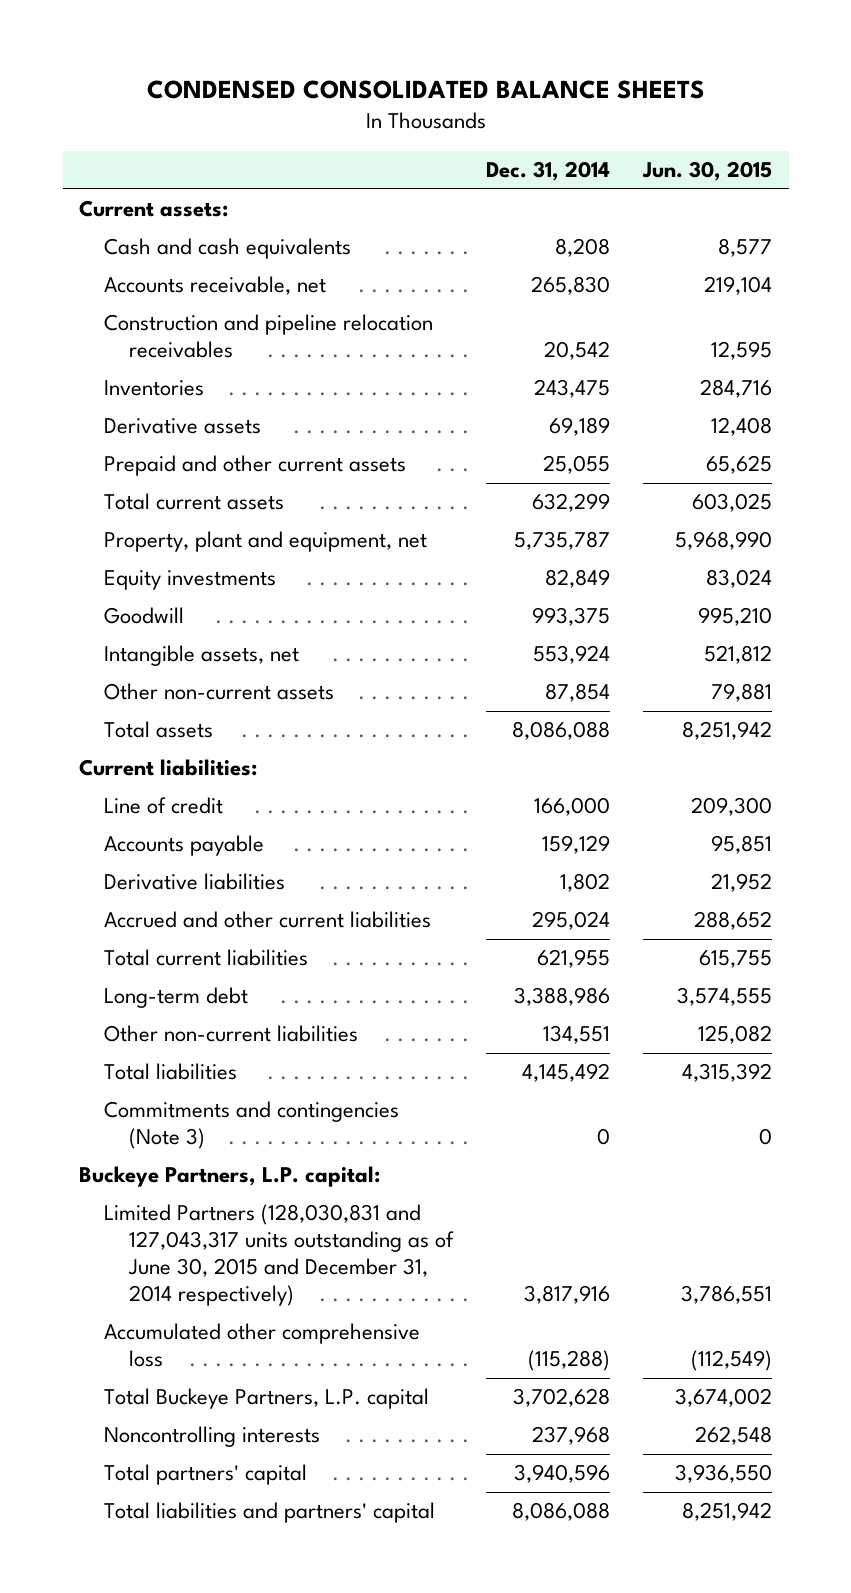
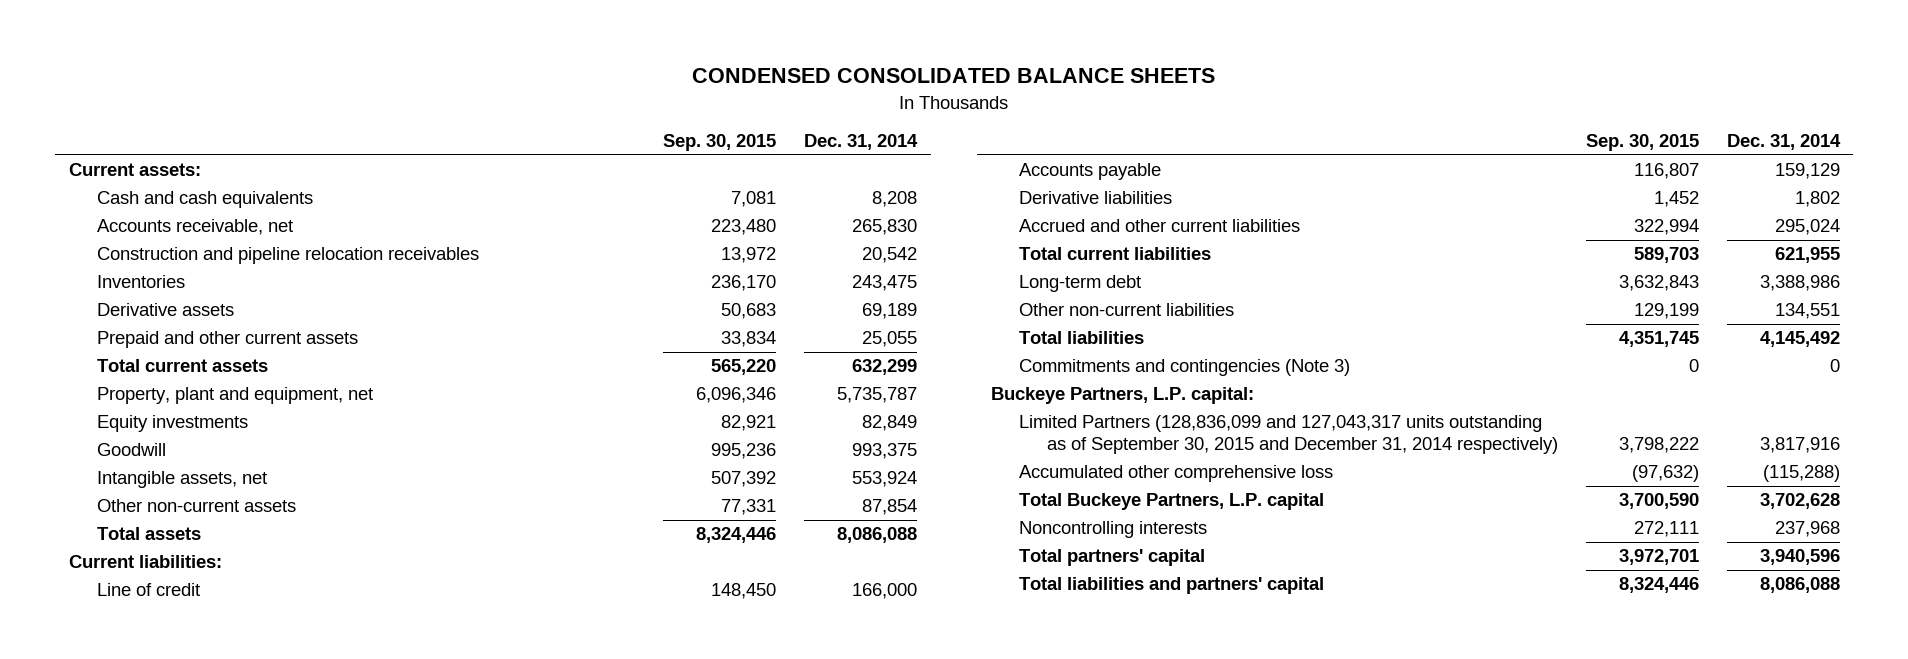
- | Dec. 31, 2014 | Jun. 30, 2015
+ | Sep. 30, 2015 | Dec. 31, 2014
- Limited Partners (128,030,831 and 127,043,317 units outstanding as of June 30, 2015 and December 31, 2014 respectively) | 3,817,916 | 3,786,551
+ Limited Partners (128,836,099 and 127,043,317 units outstanding as of September 30, 2015 and December 31, 2014 respectively) | 3,798,222 | 3,817,916

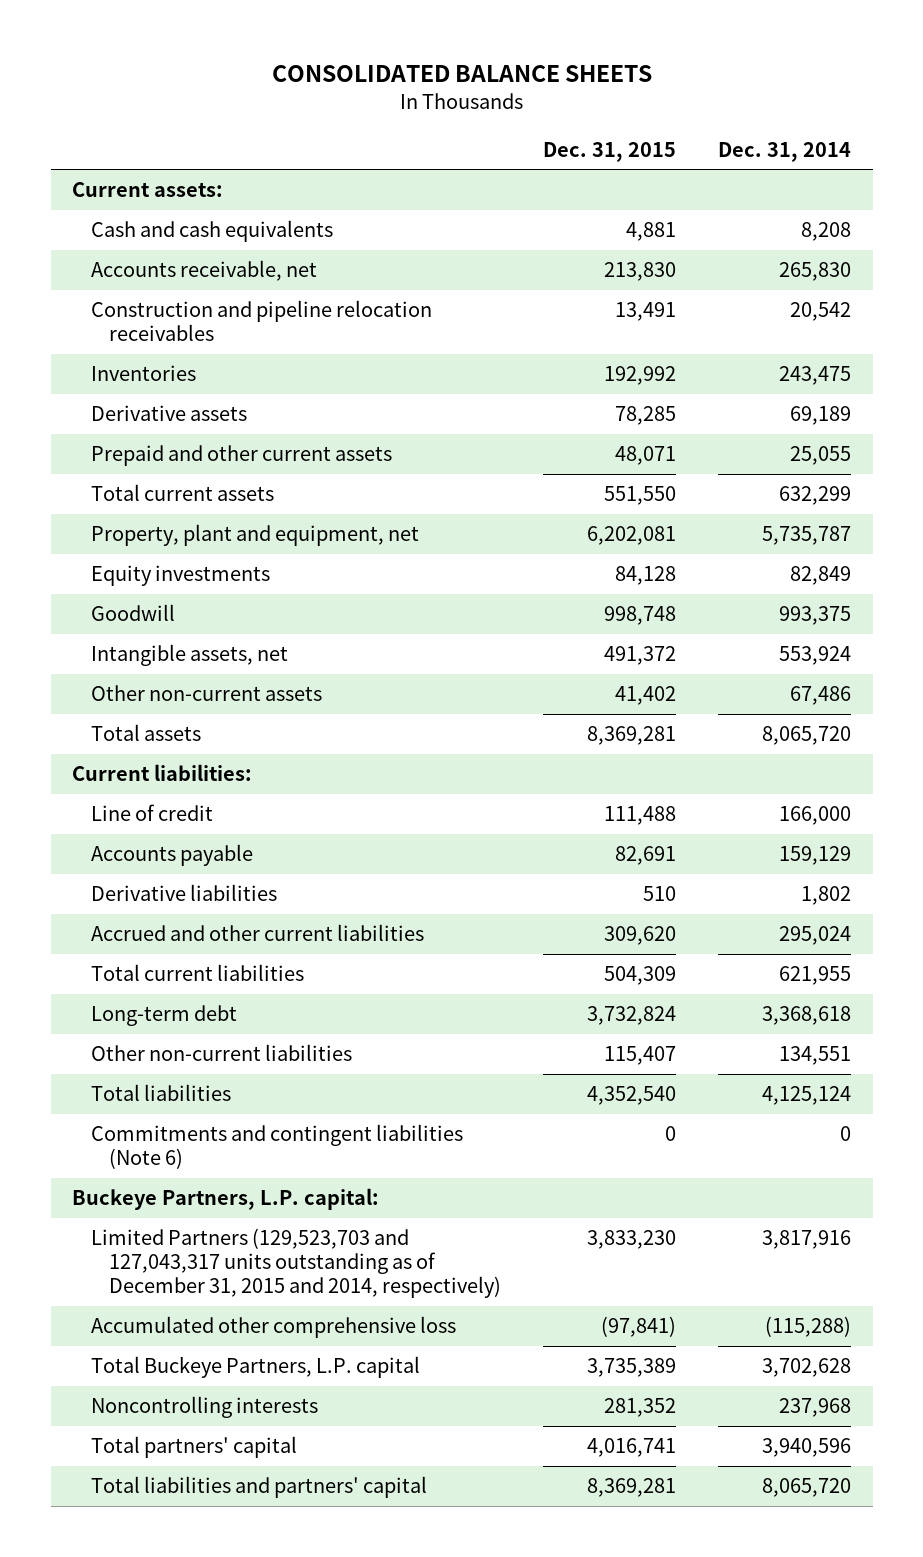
- CONDENSED CONSOLIDATED BALANCE SHEETS
+ CONSOLIDATED BALANCE SHEETS
- | Sep. 30, 2015 | Dec. 31, 2014
+ | Dec. 31, 2015 | Dec. 31, 2014
- Other non-current assets | 77,331 | 87,854
- Total assets | 8,324,446 | 8,086,088
+ Other non-current assets | 41,402 | 67,486
+ Total assets | 8,369,281 | 8,065,720
- Long-term debt | 3,632,843 | 3,388,986
+ Long-term debt | 3,732,824 | 3,368,618
- Total liabilities | 4,351,745 | 4,145,492
- Commitments and contingencies (Note 3) | 0 | 0
+ Total liabilities | 4,352,540 | 4,125,124
+ Commitments and contingent liabilities (Note 6) | 0 | 0
- Limited Partners (128,836,099 and 127,043,317 units outstanding as of September 30, 2015 and December 31, 2014 respectively) | 3,798,222 | 3,817,916
+ Limited Partners (129,523,703 and 127,043,317 units outstanding as of December 31, 2015 and 2014, respectively) | 3,833,230 | 3,817,916
- Total liabilities and partners' capital | 8,324,446 | 8,086,088
+ Total liabilities and partners' capital | 8,369,281 | 8,065,720

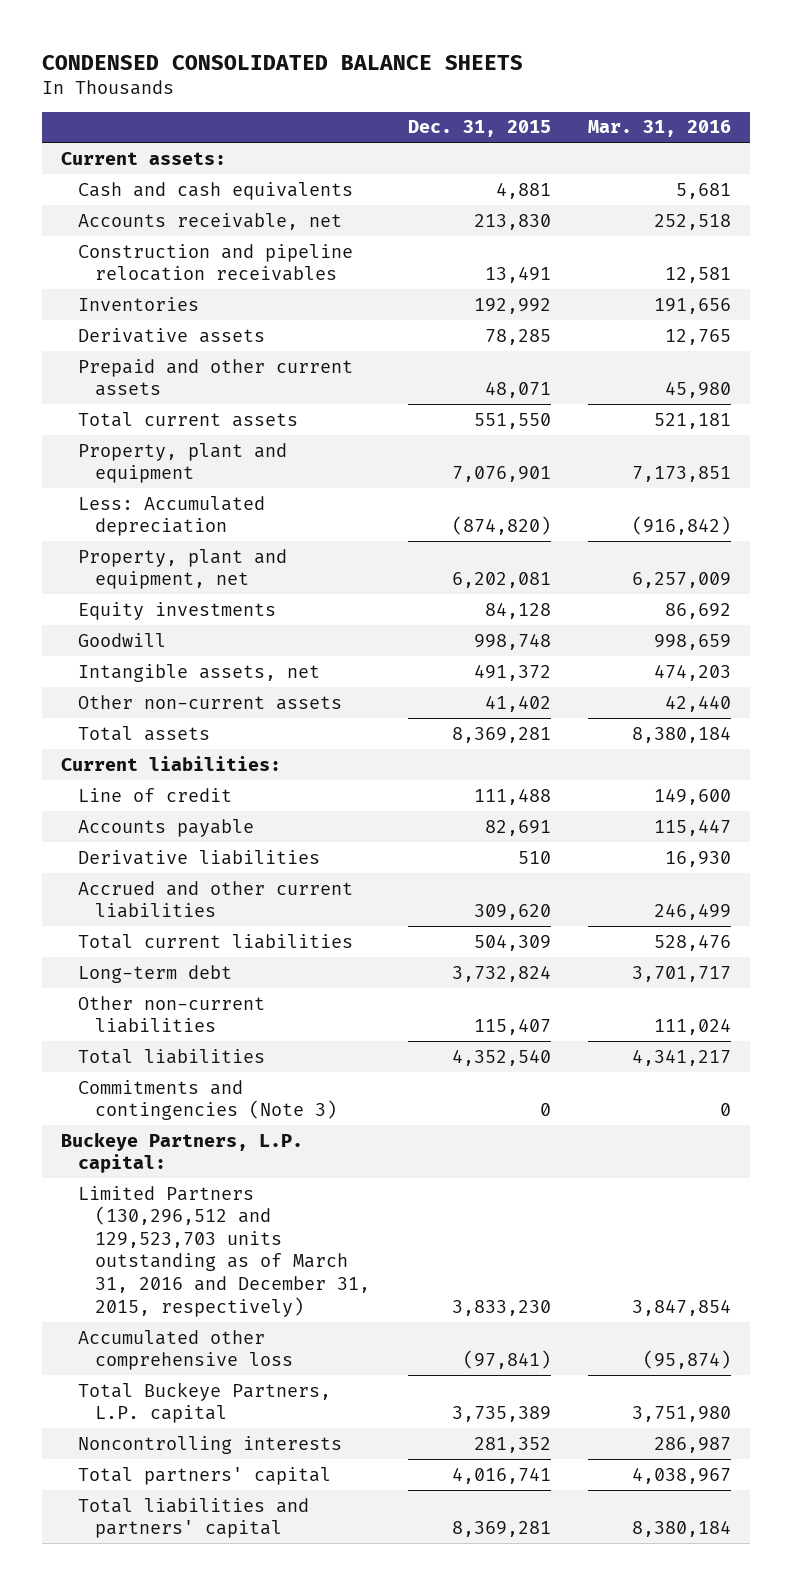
- CONSOLIDATED BALANCE SHEETS
+ CONDENSED CONSOLIDATED BALANCE SHEETS
- | Dec. 31, 2015 | Dec. 31, 2014
+ | Dec. 31, 2015 | Mar. 31, 2016
+ Property, plant and equipment | 7,076,901 | 7,173,851
+ Less: Accumulated depreciation | (874,820) | (916,842)
- Commitments and contingent liabilities (Note 6) | 0 | 0
+ Commitments and contingencies (Note 3) | 0 | 0
- Limited Partners (129,523,703 and 127,043,317 units outstanding as of December 31, 2015 and 2014, respectively) | 3,833,230 | 3,817,916
+ Limited Partners (130,296,512 and 129,523,703 units outstanding as of March 31, 2016 and December 31, 2015, respectively) | 3,833,230 | 3,847,854

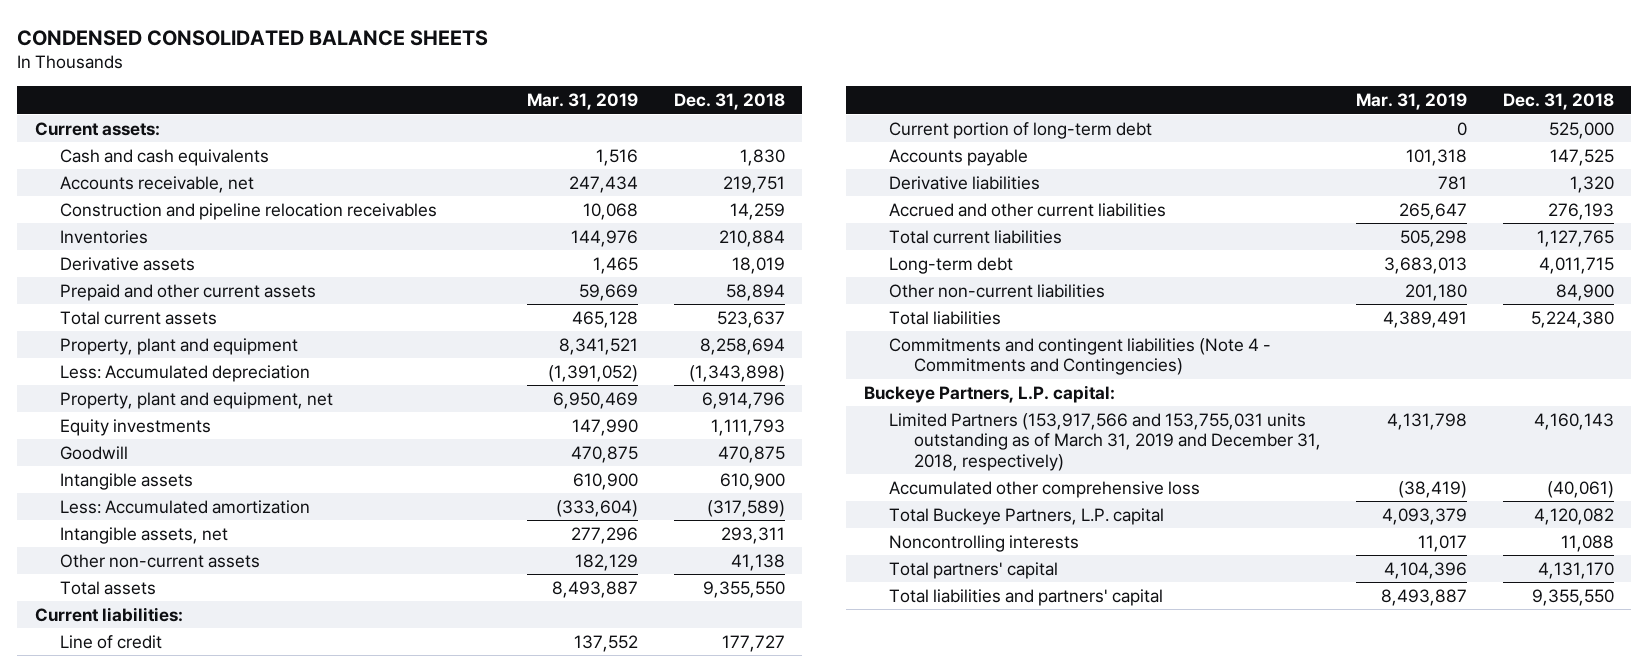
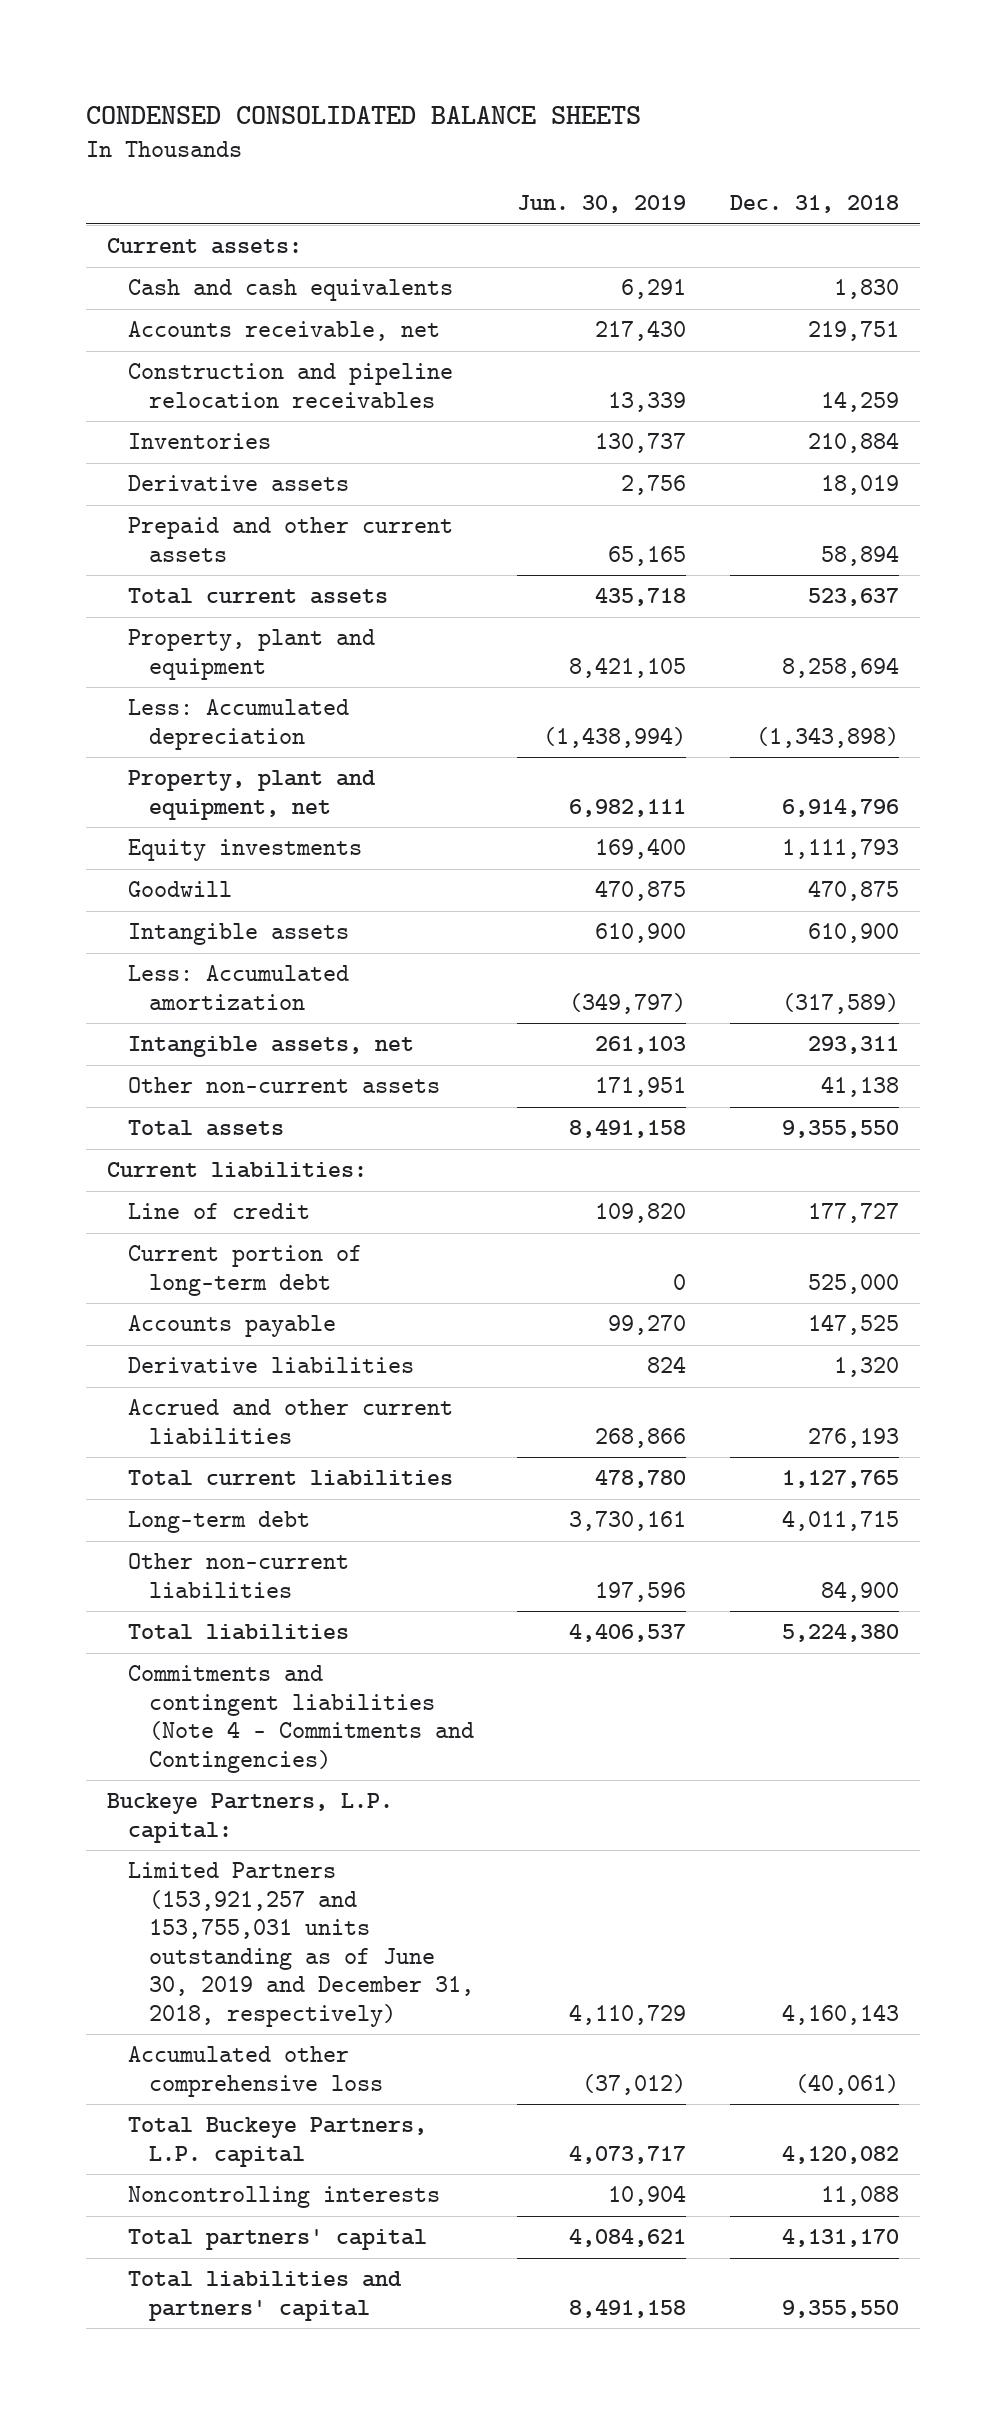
- | Mar. 31, 2019 | Dec. 31, 2018
+ | Jun. 30, 2019 | Dec. 31, 2018
- Limited Partners (153,917,566 and 153,755,031 units outstanding as of March 31, 2019 and December 31, 2018, respectively) | 4,131,798 | 4,160,143
+ Limited Partners (153,921,257 and 153,755,031 units outstanding as of June 30, 2019 and December 31, 2018, respectively) | 4,110,729 | 4,160,143

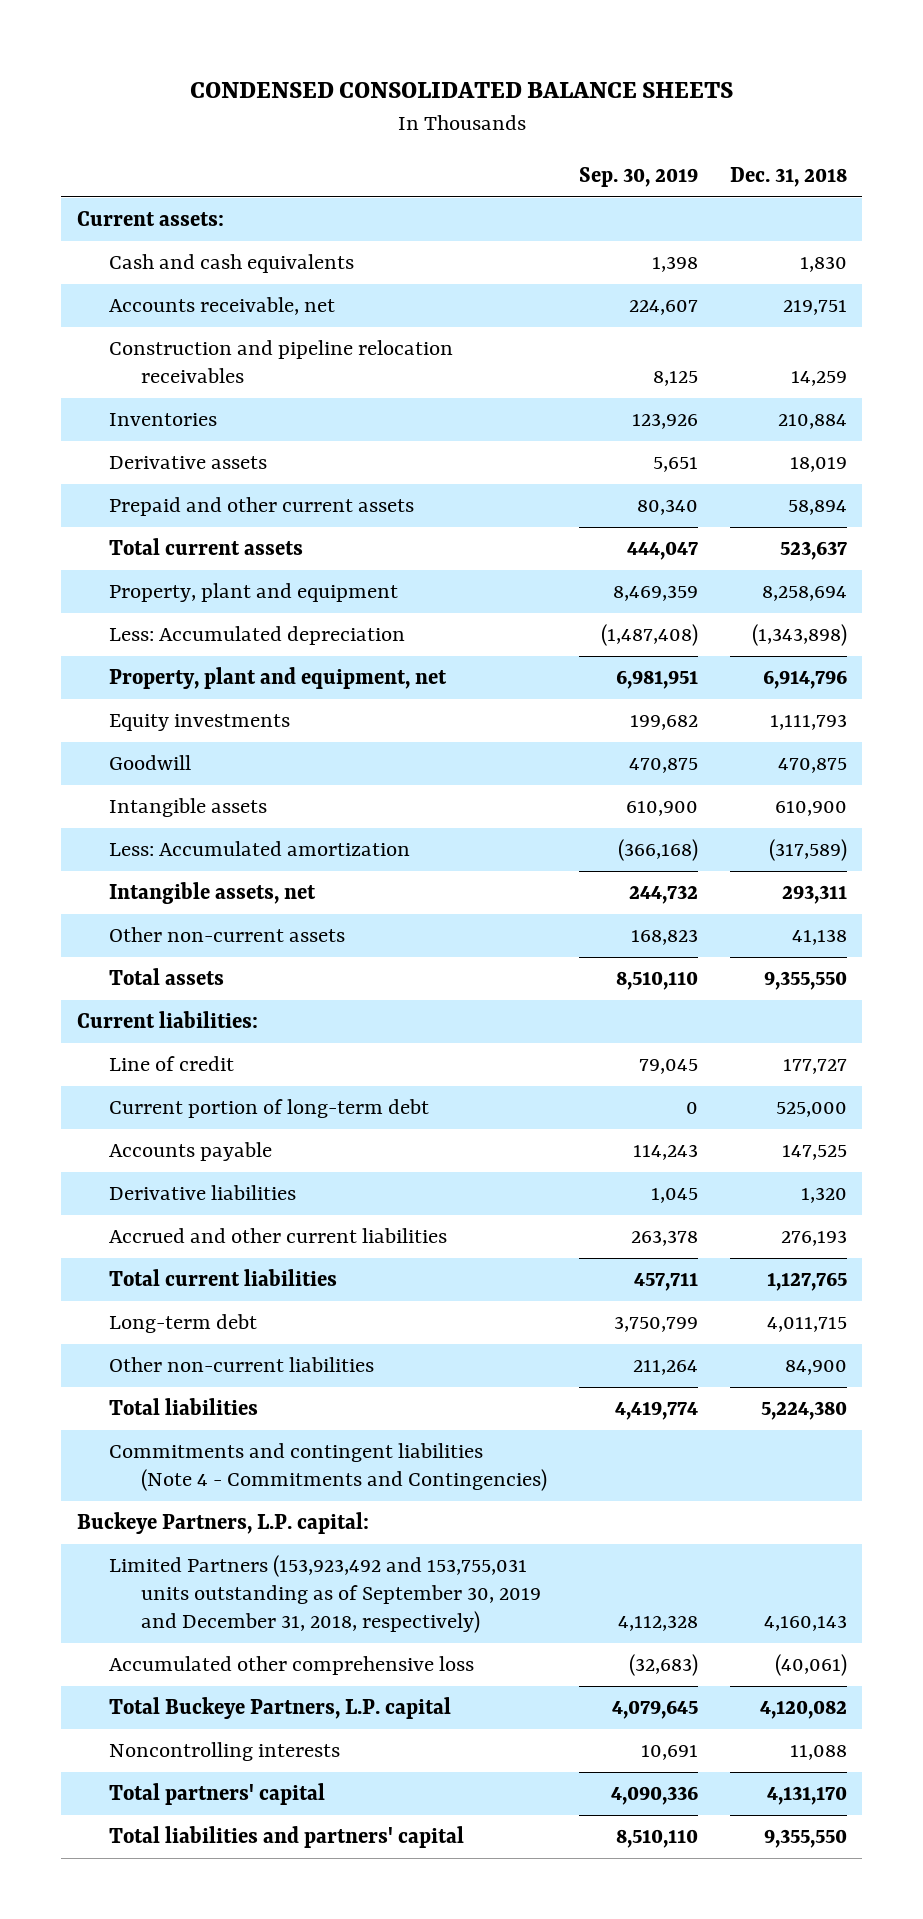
- | Jun. 30, 2019 | Dec. 31, 2018
+ | Sep. 30, 2019 | Dec. 31, 2018
- Limited Partners (153,921,257 and 153,755,031 units outstanding as of June 30, 2019 and December 31, 2018, respectively) | 4,110,729 | 4,160,143
+ Limited Partners (153,923,492 and 153,755,031 units outstanding as of September 30, 2019 and December 31, 2018, respectively) | 4,112,328 | 4,160,143

